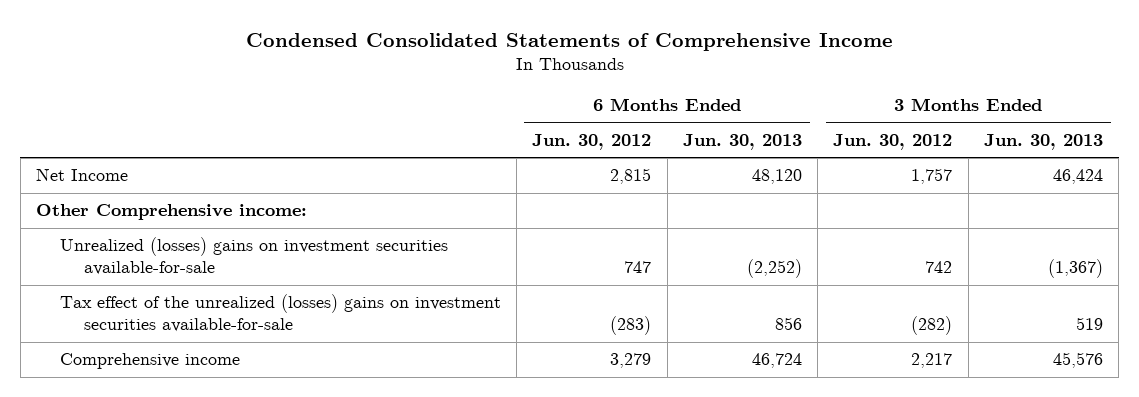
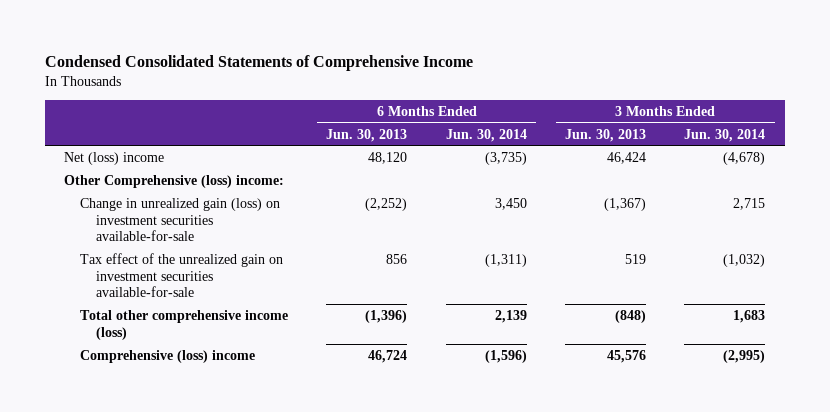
- | 6 Months Ended Jun. 30, 2012 | 6 Months Ended Jun. 30, 2013 | 3 Months Ended Jun. 30, 2012 | 3 Months Ended Jun. 30, 2013
+ | 6 Months Ended Jun. 30, 2013 | 6 Months Ended Jun. 30, 2014 | 3 Months Ended Jun. 30, 2013 | 3 Months Ended Jun. 30, 2014
- Net Income | 2,815 | 48,120 | 1,757 | 46,424
- Other Comprehensive income:
- Unrealized (losses) gains on investment securities available-for-sale | 747 | (2,252) | 742 | (1,367)
- Tax effect of the unrealized (losses) gains on investment securities available-for-sale | (283) | 856 | (282) | 519
- Comprehensive income | 3,279 | 46,724 | 2,217 | 45,576
+ Net (loss) income | 48,120 | (3,735) | 46,424 | (4,678)
+ Other Comprehensive (loss) income:
+ Change in unrealized gain (loss) on investment securities available-for-sale | (2,252) | 3,450 | (1,367) | 2,715
+ Tax effect of the unrealized gain on investment securities available-for-sale | 856 | (1,311) | 519 | (1,032)
+ Total other comprehensive income (loss) | (1,396) | 2,139 | (848) | 1,683
+ Comprehensive (loss) income | 46,724 | (1,596) | 45,576 | (2,995)

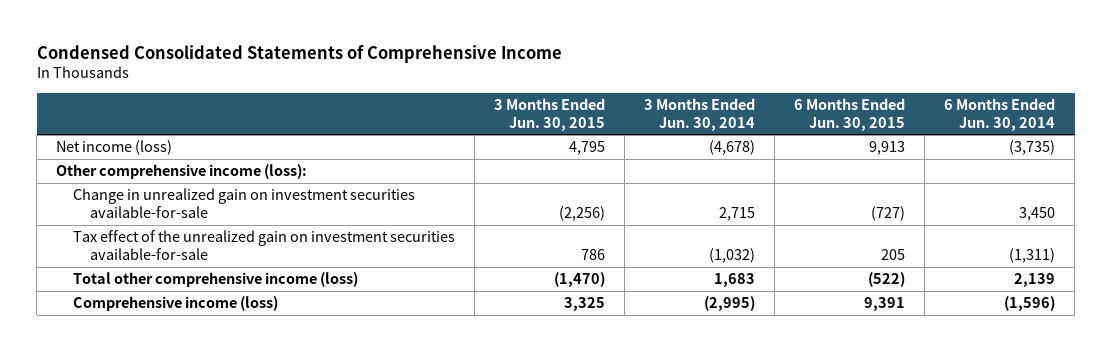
- | 6 Months Ended Jun. 30, 2013 | 6 Months Ended Jun. 30, 2014 | 3 Months Ended Jun. 30, 2013 | 3 Months Ended Jun. 30, 2014
+ | 3 Months Ended Jun. 30, 2015 | 3 Months Ended Jun. 30, 2014 | 6 Months Ended Jun. 30, 2015 | 6 Months Ended Jun. 30, 2014
- Net (loss) income | 48,120 | (3,735) | 46,424 | (4,678)
- Other Comprehensive (loss) income:
- Change in unrealized gain (loss) on investment securities available-for-sale | (2,252) | 3,450 | (1,367) | 2,715
+ Net income (loss) | 4,795 | (4,678) | 9,913 | (3,735)
+ Other comprehensive income (loss):
+ Change in unrealized gain on investment securities available-for-sale | (2,256) | 2,715 | (727) | 3,450
- Comprehensive (loss) income | 46,724 | (1,596) | 45,576 | (2,995)
+ Comprehensive income (loss) | 3,325 | (2,995) | 9,391 | (1,596)

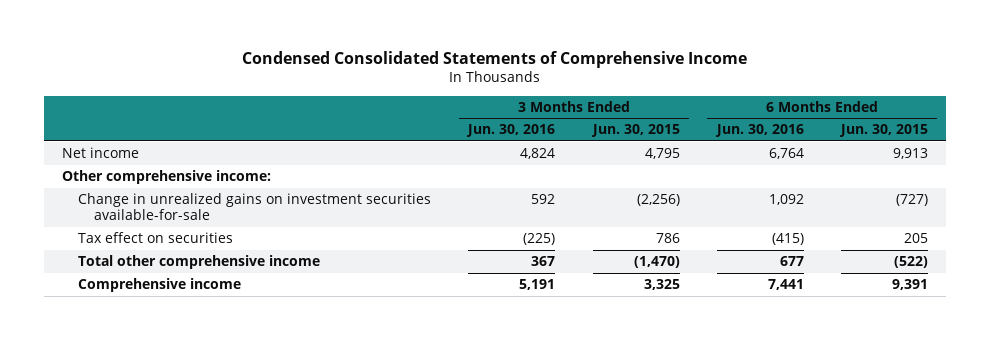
- | 3 Months Ended Jun. 30, 2015 | 3 Months Ended Jun. 30, 2014 | 6 Months Ended Jun. 30, 2015 | 6 Months Ended Jun. 30, 2014
+ | 3 Months Ended Jun. 30, 2016 | 3 Months Ended Jun. 30, 2015 | 6 Months Ended Jun. 30, 2016 | 6 Months Ended Jun. 30, 2015
- Net income (loss) | 4,795 | (4,678) | 9,913 | (3,735)
- Other comprehensive income (loss):
- Change in unrealized gain on investment securities available-for-sale | (2,256) | 2,715 | (727) | 3,450
- Tax effect of the unrealized gain on investment securities available-for-sale | 786 | (1,032) | 205 | (1,311)
- Total other comprehensive income (loss) | (1,470) | 1,683 | (522) | 2,139
- Comprehensive income (loss) | 3,325 | (2,995) | 9,391 | (1,596)
+ Net income | 4,824 | 4,795 | 6,764 | 9,913
+ Other comprehensive income:
+ Change in unrealized gains on investment securities available-for-sale | 592 | (2,256) | 1,092 | (727)
+ Tax effect on securities | (225) | 786 | (415) | 205
+ Total other comprehensive income | 367 | (1,470) | 677 | (522)
+ Comprehensive income | 5,191 | 3,325 | 7,441 | 9,391

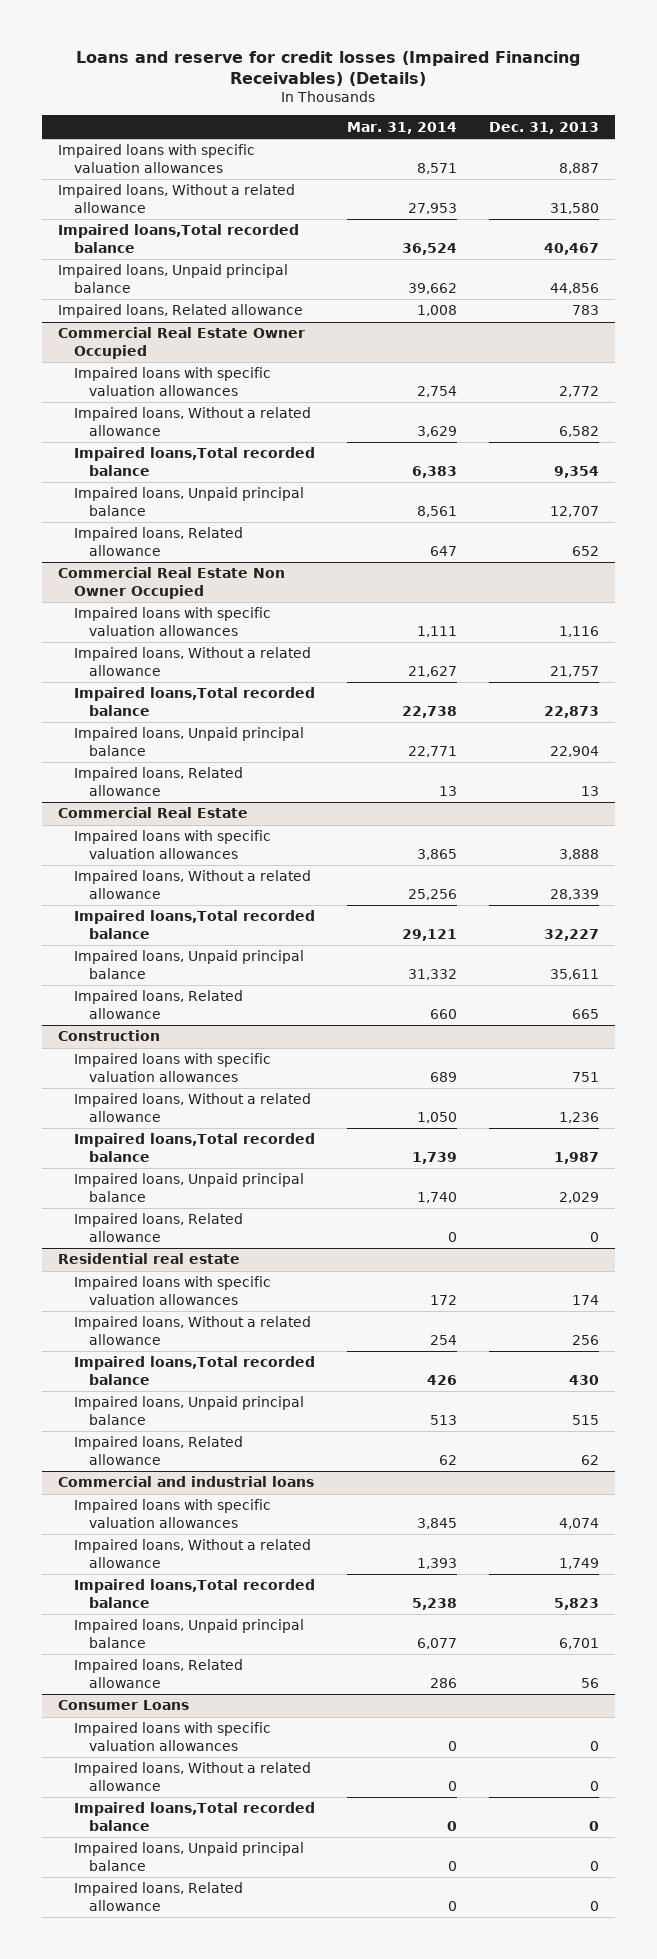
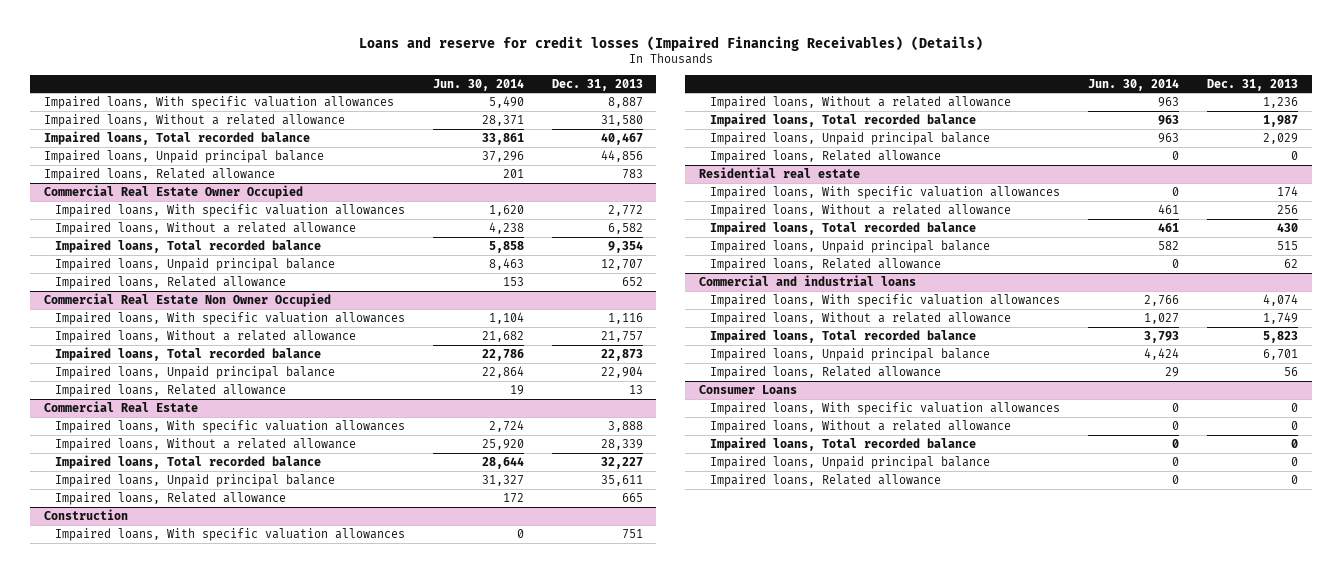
- | Mar. 31, 2014 | Dec. 31, 2013
+ | Jun. 30, 2014 | Dec. 31, 2013
- Impaired loans with specific valuation allowances | 8,571 | 8,887
+ Impaired loans, With specific valuation allowances | 5,490 | 8,887
- Impaired loans,Total recorded balance | 36,524 | 40,467
+ Impaired loans, Total recorded balance | 33,861 | 40,467
@ Commercial Real Estate Owner Occupied
- Impaired loans with specific valuation allowances | 2,754 | 2,772
+ Impaired loans, With specific valuation allowances | 1,620 | 2,772
- Impaired loans,Total recorded balance | 6,383 | 9,354
+ Impaired loans, Total recorded balance | 5,858 | 9,354
@ Commercial Real Estate Non Owner Occupied
- Impaired loans with specific valuation allowances | 1,111 | 1,116
+ Impaired loans, With specific valuation allowances | 1,104 | 1,116
- Impaired loans,Total recorded balance | 22,738 | 22,873
+ Impaired loans, Total recorded balance | 22,786 | 22,873
@ Commercial Real Estate
- Impaired loans with specific valuation allowances | 3,865 | 3,888
+ Impaired loans, With specific valuation allowances | 2,724 | 3,888
- Impaired loans,Total recorded balance | 29,121 | 32,227
+ Impaired loans, Total recorded balance | 28,644 | 32,227
@ Construction
- Impaired loans with specific valuation allowances | 689 | 751
+ Impaired loans, With specific valuation allowances | 0 | 751
- Impaired loans,Total recorded balance | 1,739 | 1,987
+ Impaired loans, Total recorded balance | 963 | 1,987
@ Residential real estate
- Impaired loans with specific valuation allowances | 172 | 174
+ Impaired loans, With specific valuation allowances | 0 | 174
- Impaired loans,Total recorded balance | 426 | 430
+ Impaired loans, Total recorded balance | 461 | 430
@ Commercial and industrial loans
- Impaired loans with specific valuation allowances | 3,845 | 4,074
+ Impaired loans, With specific valuation allowances | 2,766 | 4,074
- Impaired loans,Total recorded balance | 5,238 | 5,823
+ Impaired loans, Total recorded balance | 3,793 | 5,823
@ Consumer Loans
- Impaired loans with specific valuation allowances | 0 | 0
+ Impaired loans, With specific valuation allowances | 0 | 0
- Impaired loans,Total recorded balance | 0 | 0
+ Impaired loans, Total recorded balance | 0 | 0

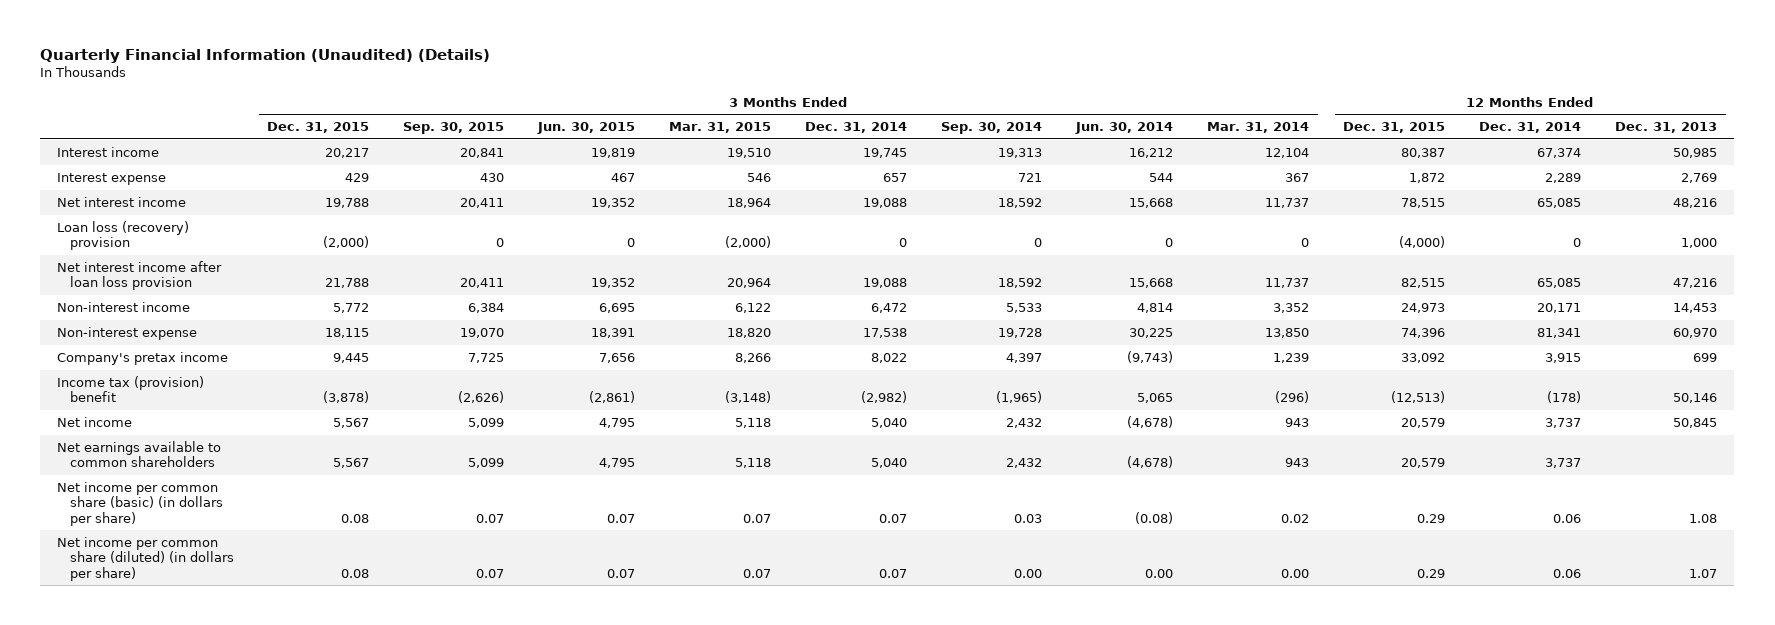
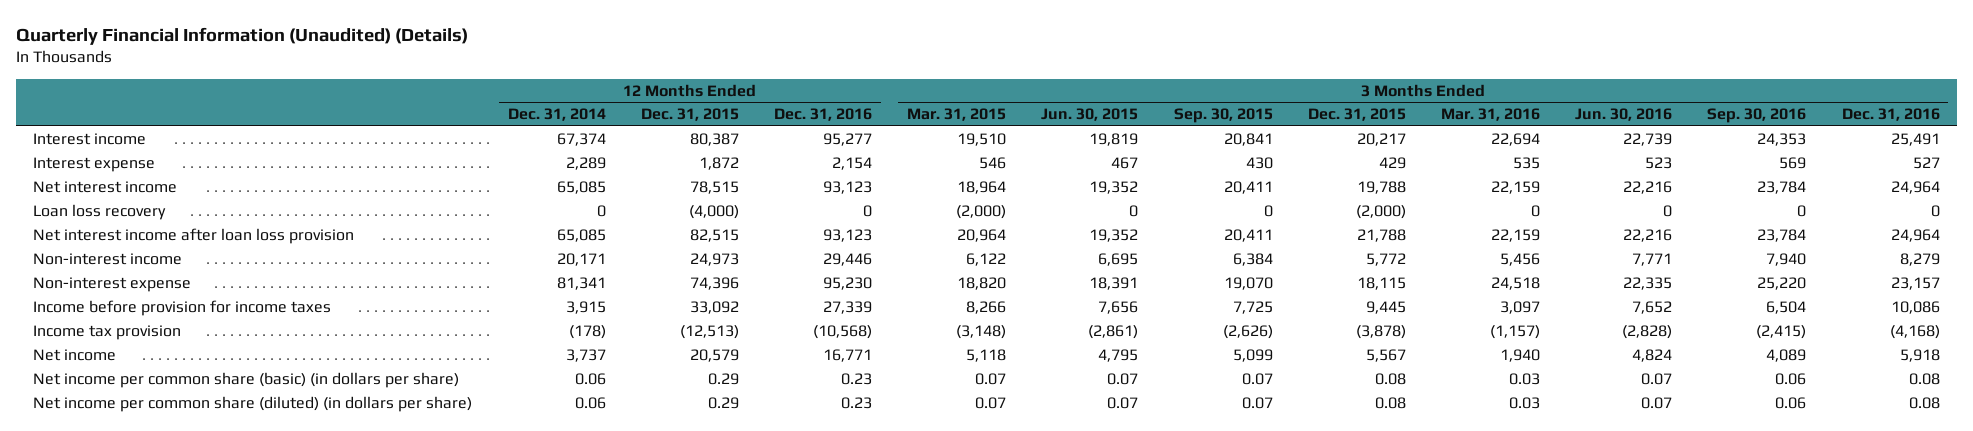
- | 3 Months Ended Dec. 31, 2015 | 3 Months Ended Sep. 30, 2015 | 3 Months Ended Jun. 30, 2015 | 3 Months Ended Mar. 31, 2015 | 3 Months Ended Dec. 31, 2014 | 3 Months Ended Sep. 30, 2014 | 3 Months Ended Jun. 30, 2014 | 3 Months Ended Mar. 31, 2014 | 12 Months Ended Dec. 31, 2015 | 12 Months Ended Dec. 31, 2014 | 12 Months Ended Dec. 31, 2013
+ | 12 Months Ended Dec. 31, 2014 | 12 Months Ended Dec. 31, 2015 | 12 Months Ended Dec. 31, 2016 | 3 Months Ended Mar. 31, 2015 | 3 Months Ended Jun. 30, 2015 | 3 Months Ended Sep. 30, 2015 | 3 Months Ended Dec. 31, 2015 | 3 Months Ended Mar. 31, 2016 | 3 Months Ended Jun. 30, 2016 | 3 Months Ended Sep. 30, 2016 | 3 Months Ended Dec. 31, 2016
- Loan loss (recovery) provision | (2,000) | 0 | 0 | (2,000) | 0 | 0 | 0 | 0 | (4,000) | 0 | 1,000
+ Loan loss recovery | 0 | (4,000) | 0 | (2,000) | 0 | 0 | (2,000) | 0 | 0 | 0 | 0
- Company's pretax income | 9,445 | 7,725 | 7,656 | 8,266 | 8,022 | 4,397 | (9,743) | 1,239 | 33,092 | 3,915 | 699
- Income tax (provision) benefit | (3,878) | (2,626) | (2,861) | (3,148) | (2,982) | (1,965) | 5,065 | (296) | (12,513) | (178) | 50,146
+ Income before provision for income taxes | 3,915 | 33,092 | 27,339 | 8,266 | 7,656 | 7,725 | 9,445 | 3,097 | 7,652 | 6,504 | 10,086
+ Income tax provision | (178) | (12,513) | (10,568) | (3,148) | (2,861) | (2,626) | (3,878) | (1,157) | (2,828) | (2,415) | (4,168)
- Net earnings available to common shareholders | 5,567 | 5,099 | 4,795 | 5,118 | 5,040 | 2,432 | (4,678) | 943 | 20,579 | 3,737 |

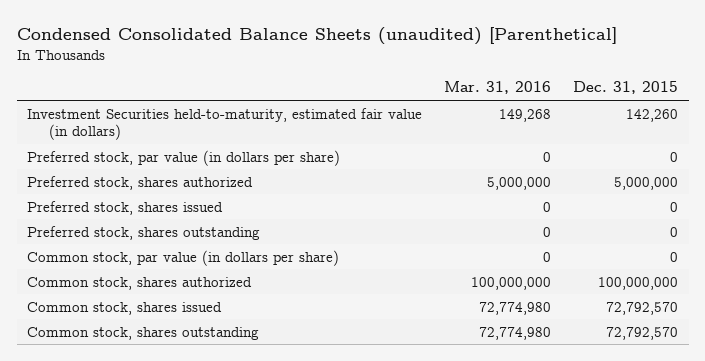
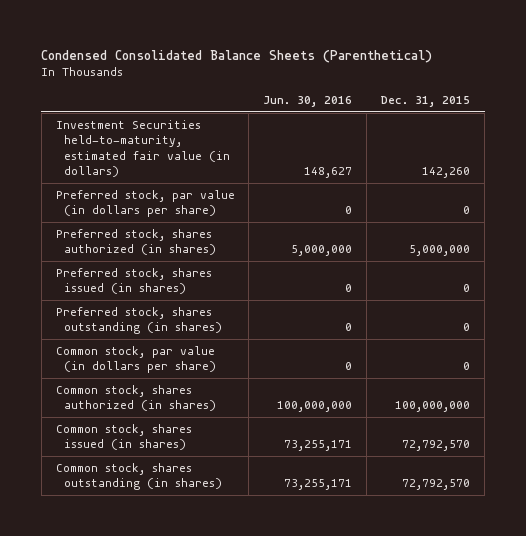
- Condensed Consolidated Balance Sheets (unaudited) [Parenthetical]
+ Condensed Consolidated Balance Sheets (Parenthetical)
- | Mar. 31, 2016 | Dec. 31, 2015
+ | Jun. 30, 2016 | Dec. 31, 2015
- Preferred stock, shares authorized | 5,000,000 | 5,000,000
- Preferred stock, shares issued | 0 | 0
- Preferred stock, shares outstanding | 0 | 0
+ Preferred stock, shares authorized (in shares) | 5,000,000 | 5,000,000
+ Preferred stock, shares issued (in shares) | 0 | 0
+ Preferred stock, shares outstanding (in shares) | 0 | 0
- Common stock, shares authorized | 100,000,000 | 100,000,000
- Common stock, shares issued | 72,774,980 | 72,792,570
- Common stock, shares outstanding | 72,774,980 | 72,792,570
+ Common stock, shares authorized (in shares) | 100,000,000 | 100,000,000
+ Common stock, shares issued (in shares) | 73,255,171 | 72,792,570
+ Common stock, shares outstanding (in shares) | 73,255,171 | 72,792,570

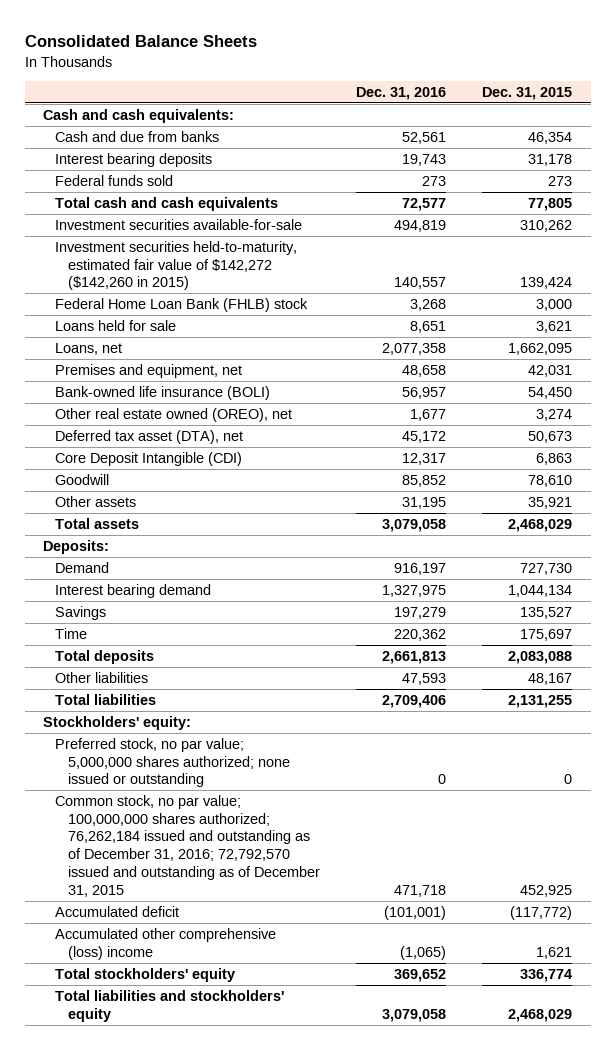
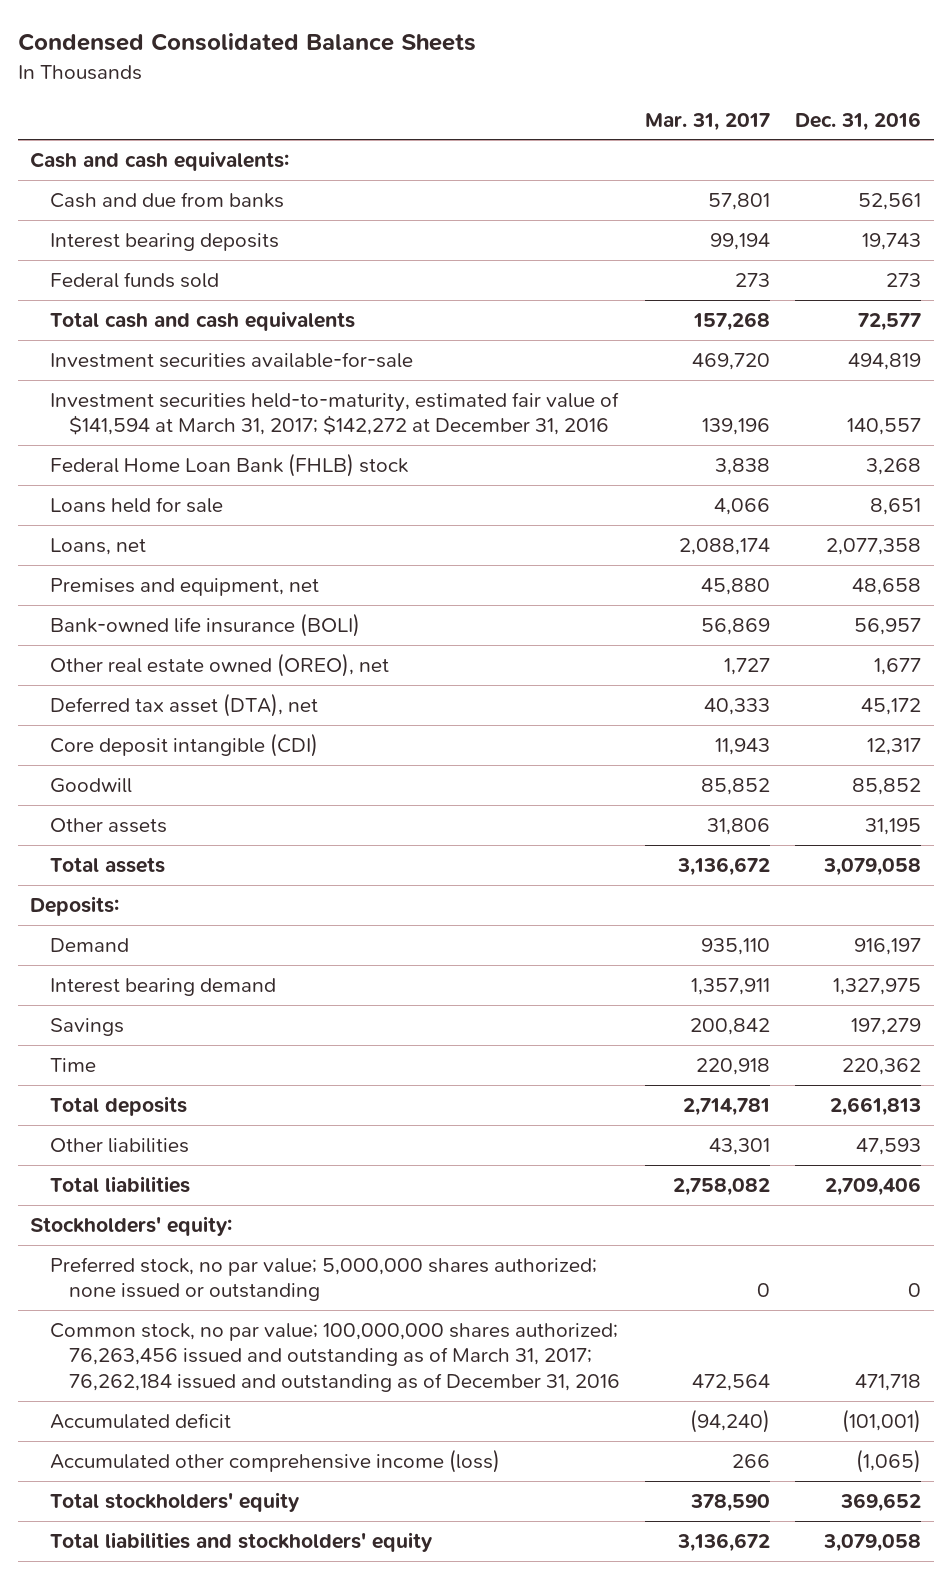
- Consolidated Balance Sheets
+ Condensed Consolidated Balance Sheets
- | Dec. 31, 2016 | Dec. 31, 2015
+ | Mar. 31, 2017 | Dec. 31, 2016
- Investment securities held-to-maturity, estimated fair value of $142,272 ($142,260 in 2015) | 140,557 | 139,424
+ Investment securities held-to-maturity, estimated fair value of $141,594 at March 31, 2017; $142,272 at December 31, 2016 | 139,196 | 140,557
- Core Deposit Intangible (CDI) | 12,317 | 6,863
+ Core deposit intangible (CDI) | 11,943 | 12,317
- Common stock, no par value; 100,000,000 shares authorized; 76,262,184 issued and outstanding as of December 31, 2016; 72,792,570 issued and outstanding as of December 31, 2015 | 471,718 | 452,925
+ Common stock, no par value; 100,000,000 shares authorized; 76,263,456 issued and outstanding as of March 31, 2017; 76,262,184 issued and outstanding as of December 31, 2016 | 472,564 | 471,718
- Accumulated other comprehensive (loss) income | (1,065) | 1,621
+ Accumulated other comprehensive income (loss) | 266 | (1,065)

